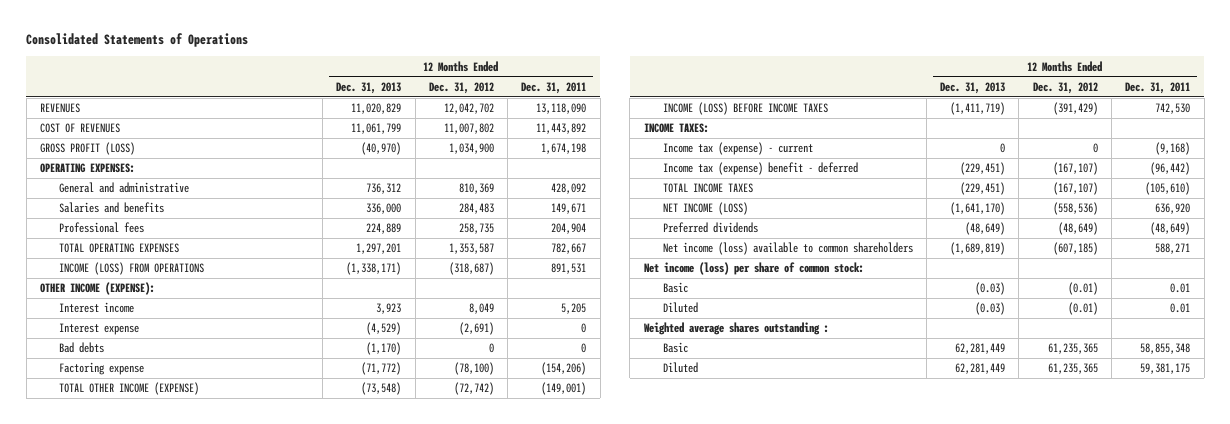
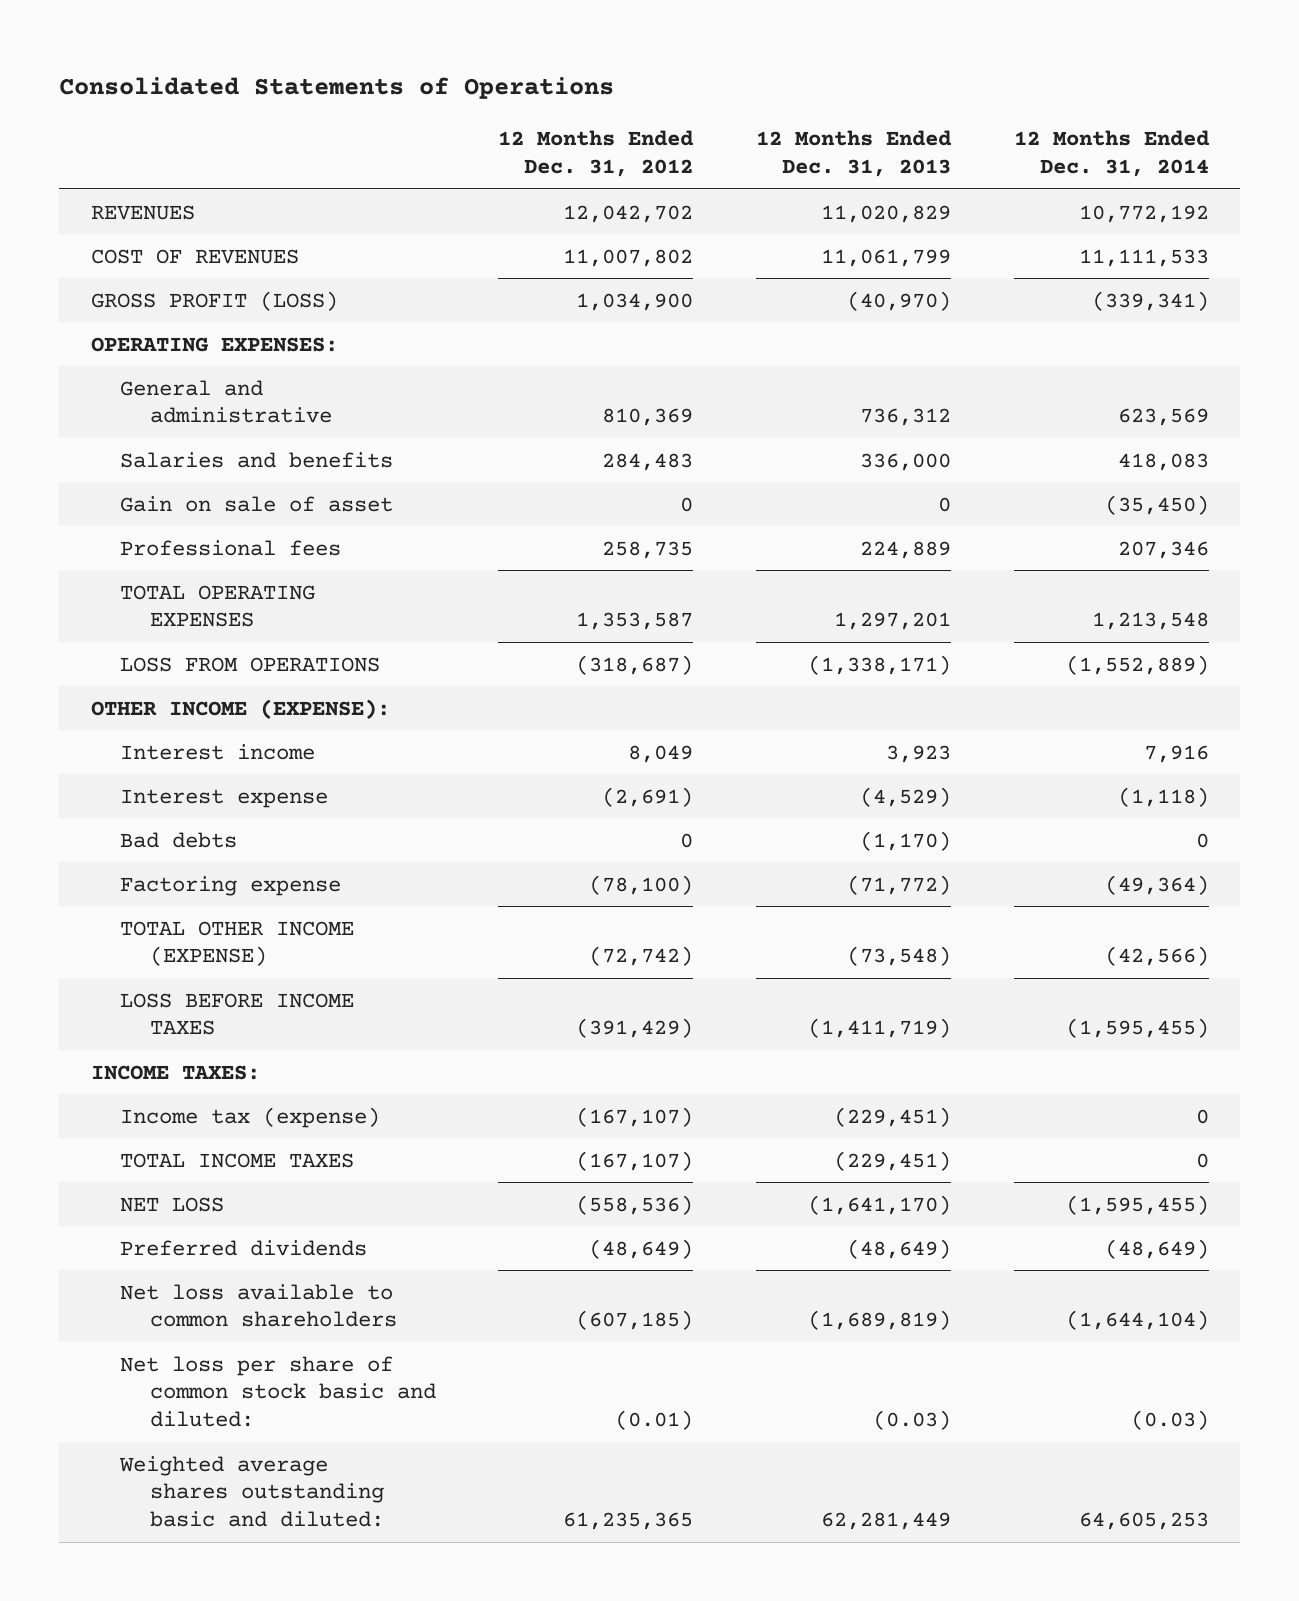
- | 12 Months Ended Dec. 31, 2013 | 12 Months Ended Dec. 31, 2012 | 12 Months Ended Dec. 31, 2011
+ | 12 Months Ended Dec. 31, 2012 | 12 Months Ended Dec. 31, 2013 | 12 Months Ended Dec. 31, 2014
+ Gain on sale of asset | 0 | 0 | (35,450)
- INCOME (LOSS) FROM OPERATIONS | (1,338,171) | (318,687) | 891,531
+ LOSS FROM OPERATIONS | (318,687) | (1,338,171) | (1,552,889)
- INCOME (LOSS) BEFORE INCOME TAXES | (1,411,719) | (391,429) | 742,530
+ LOSS BEFORE INCOME TAXES | (391,429) | (1,411,719) | (1,595,455)
- Income tax (expense) - current | 0 | 0 | (9,168)
- Income tax (expense) benefit - deferred | (229,451) | (167,107) | (96,442)
+ Income tax (expense) | (167,107) | (229,451) | 0
- NET INCOME (LOSS) | (1,641,170) | (558,536) | 636,920
+ NET LOSS | (558,536) | (1,641,170) | (1,595,455)
- Net income (loss) available to common shareholders | (1,689,819) | (607,185) | 588,271
- Net income (loss) per share of common stock:
- Basic | (0.03) | (0.01) | 0.01
- Diluted | (0.03) | (0.01) | 0.01
- Weighted average shares outstanding :
- Basic | 62,281,449 | 61,235,365 | 58,855,348
- Diluted | 62,281,449 | 61,235,365 | 59,381,175
+ Net loss available to common shareholders | (607,185) | (1,689,819) | (1,644,104)
+ Net loss per share of common stock basic and diluted: | (0.01) | (0.03) | (0.03)
+ Weighted average shares outstanding basic and diluted: | 61,235,365 | 62,281,449 | 64,605,253

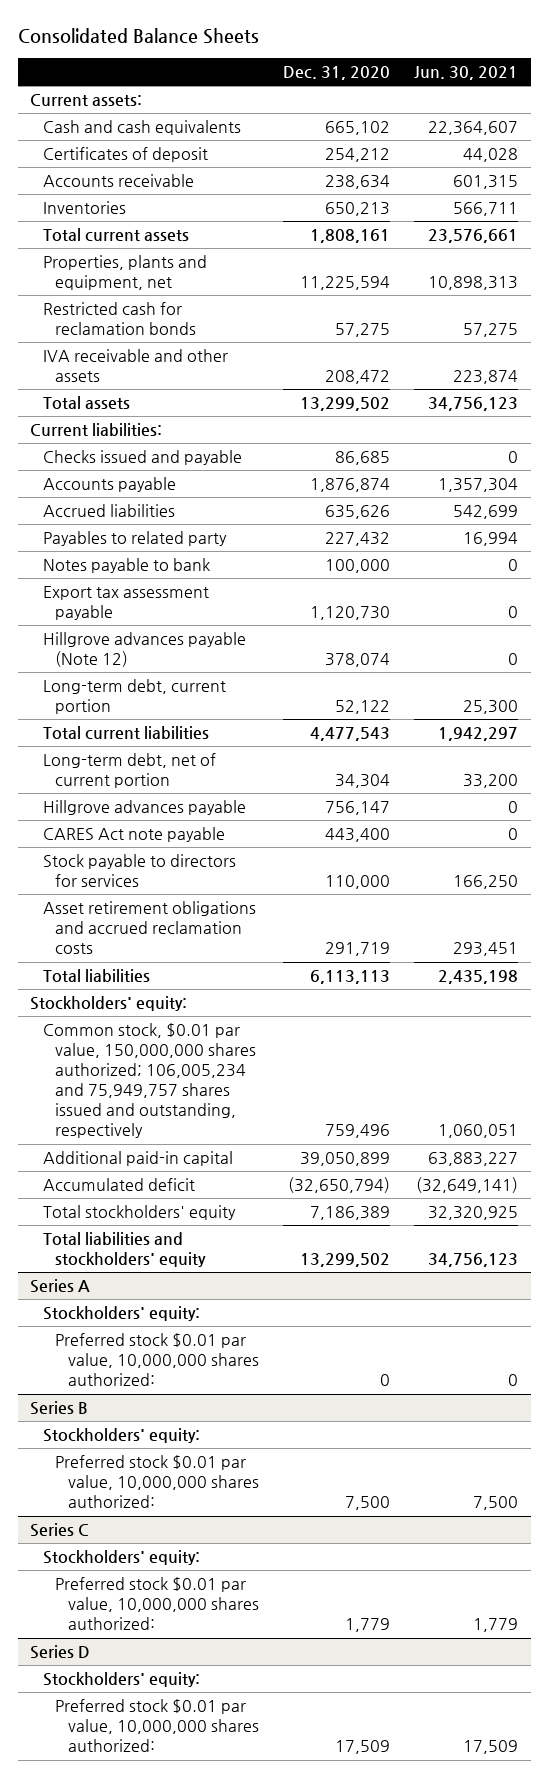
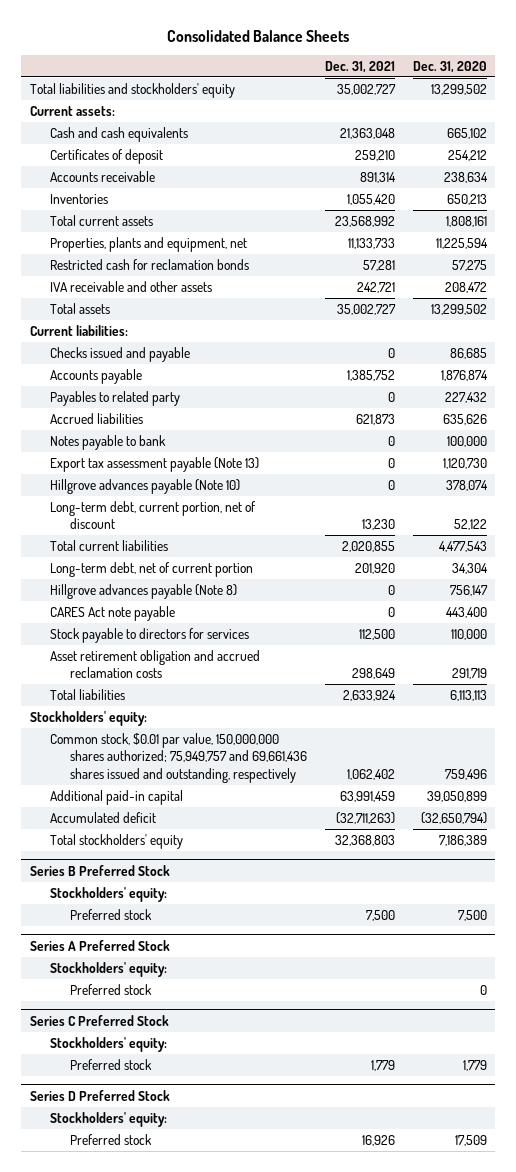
- | Dec. 31, 2020 | Jun. 30, 2021
+ | Dec. 31, 2021 | Dec. 31, 2020
moved up: Total liabilities and stockholders' equity | 35,002,727 | 13,299,502
moved down: Accrued liabilities | 621,873 | 635,626
- Export tax assessment payable | 1,120,730 | 0
- Hillgrove advances payable (Note 12) | 378,074 | 0
- Long-term debt, current portion | 52,122 | 25,300
+ Export tax assessment payable (Note 13) | 0 | 1,120,730
+ Hillgrove advances payable (Note 10) | 0 | 378,074
+ Long-term debt, current portion, net of discount | 13,230 | 52,122
- Hillgrove advances payable | 756,147 | 0
+ Hillgrove advances payable (Note 8) | 0 | 756,147
- Asset retirement obligations and accrued reclamation costs | 291,719 | 293,451
+ Asset retirement obligation and accrued reclamation costs | 298,649 | 291,719
- Common stock, $0.01 par value, 150,000,000 shares authorized; 106,005,234 and 75,949,757 shares issued and outstanding, respectively | 759,496 | 1,060,051
+ Common stock, $0.01 par value, 150,000,000 shares authorized; 75,949,757 and 69,661,436 shares issued and outstanding, respectively | 1,062,402 | 759,496
- Series A
+ Series B Preferred Stock
- Preferred stock $0.01 par value, 10,000,000 shares authorized: | 0 | 0
- Series B
+ Preferred stock | 7,500 | 7,500
+ Series A Preferred Stock
- Preferred stock $0.01 par value, 10,000,000 shares authorized: | 7,500 | 7,500
- Series C
+ Preferred stock | | 0
+ Series C Preferred Stock
- Preferred stock $0.01 par value, 10,000,000 shares authorized: | 1,779 | 1,779
- Series D
+ Preferred stock | 1,779 | 1,779
+ Series D Preferred Stock
- Preferred stock $0.01 par value, 10,000,000 shares authorized: | 17,509 | 17,509
+ Preferred stock | 16,926 | 17,509

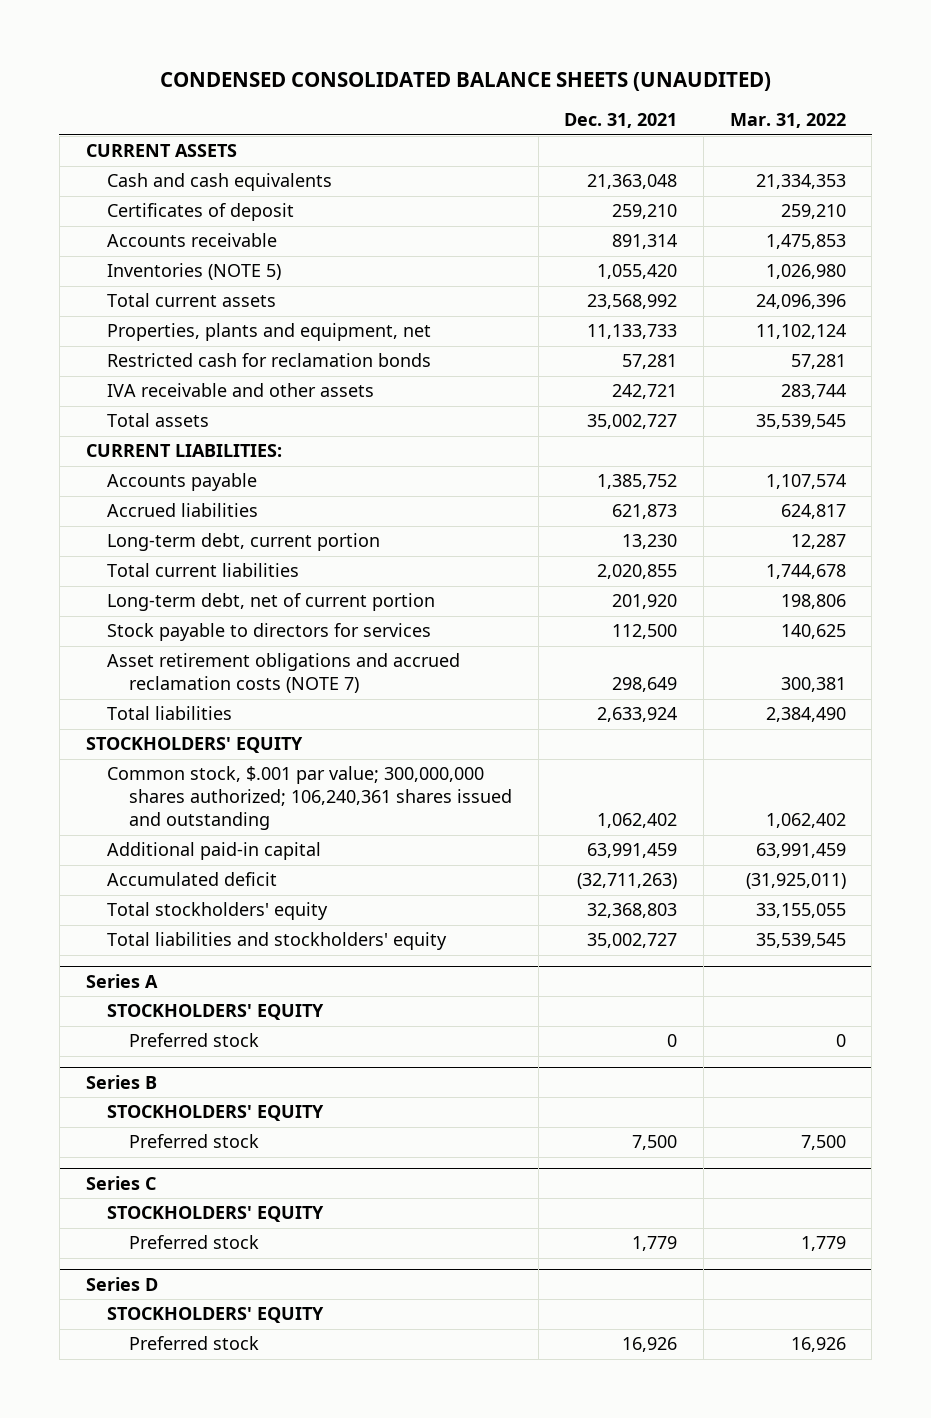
- Consolidated Balance Sheets
+ CONDENSED CONSOLIDATED BALANCE SHEETS (UNAUDITED)
- | Dec. 31, 2021 | Dec. 31, 2020
+ | Dec. 31, 2021 | Mar. 31, 2022
- Current assets:
+ CURRENT ASSETS
- Inventories | 1,055,420 | 650,213
+ Inventories (NOTE 5) | 1,055,420 | 1,026,980
- Current liabilities:
- Checks issued and payable | 0 | 86,685
+ CURRENT LIABILITIES:
- Payables to related party | 0 | 227,432
- Notes payable to bank | 0 | 100,000
- Export tax assessment payable (Note 13) | 0 | 1,120,730
- Hillgrove advances payable (Note 10) | 0 | 378,074
- Long-term debt, current portion, net of discount | 13,230 | 52,122
+ Long-term debt, current portion | 13,230 | 12,287
- Hillgrove advances payable (Note 8) | 0 | 756,147
- CARES Act note payable | 0 | 443,400
- Asset retirement obligation and accrued reclamation costs | 298,649 | 291,719
+ Asset retirement obligations and accrued reclamation costs (NOTE 7) | 298,649 | 300,381
- Stockholders' equity:
- Common stock, $0.01 par value, 150,000,000 shares authorized; 75,949,757 and 69,661,436 shares issued and outstanding, respectively | 1,062,402 | 759,496
+ STOCKHOLDERS' EQUITY
+ Common stock, $.001 par value; 300,000,000 shares authorized; 106,240,361 shares issued and outstanding | 1,062,402 | 1,062,402
- Series B Preferred Stock
- Stockholders' equity:
moved down: Total liabilities and stockholders' equity | 35,002,727 | 35,539,545
+ Series A
+ STOCKHOLDERS' EQUITY
+ Preferred stock | 0 | 0
+ Series B
+ STOCKHOLDERS' EQUITY
- Series A Preferred Stock
- Stockholders' equity:
- Preferred stock | | 0
- Series C Preferred Stock
- Stockholders' equity:
+ Series C
+ STOCKHOLDERS' EQUITY
- Series D Preferred Stock
- Stockholders' equity:
+ Series D
+ STOCKHOLDERS' EQUITY

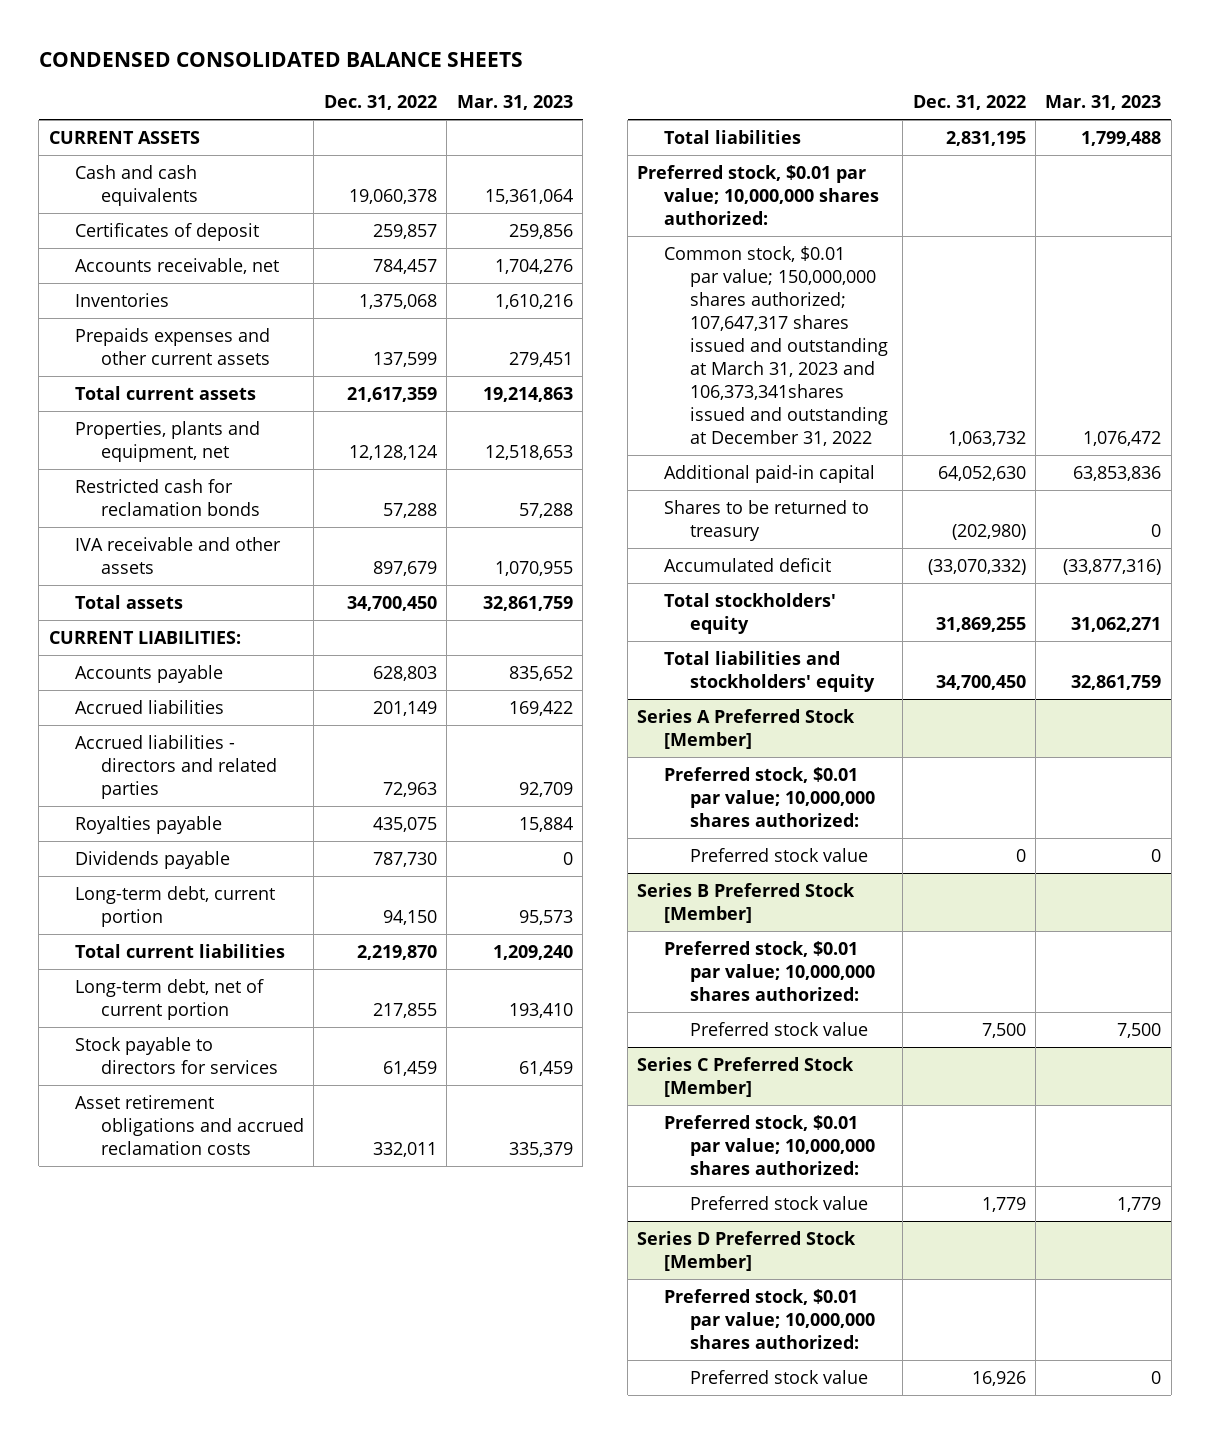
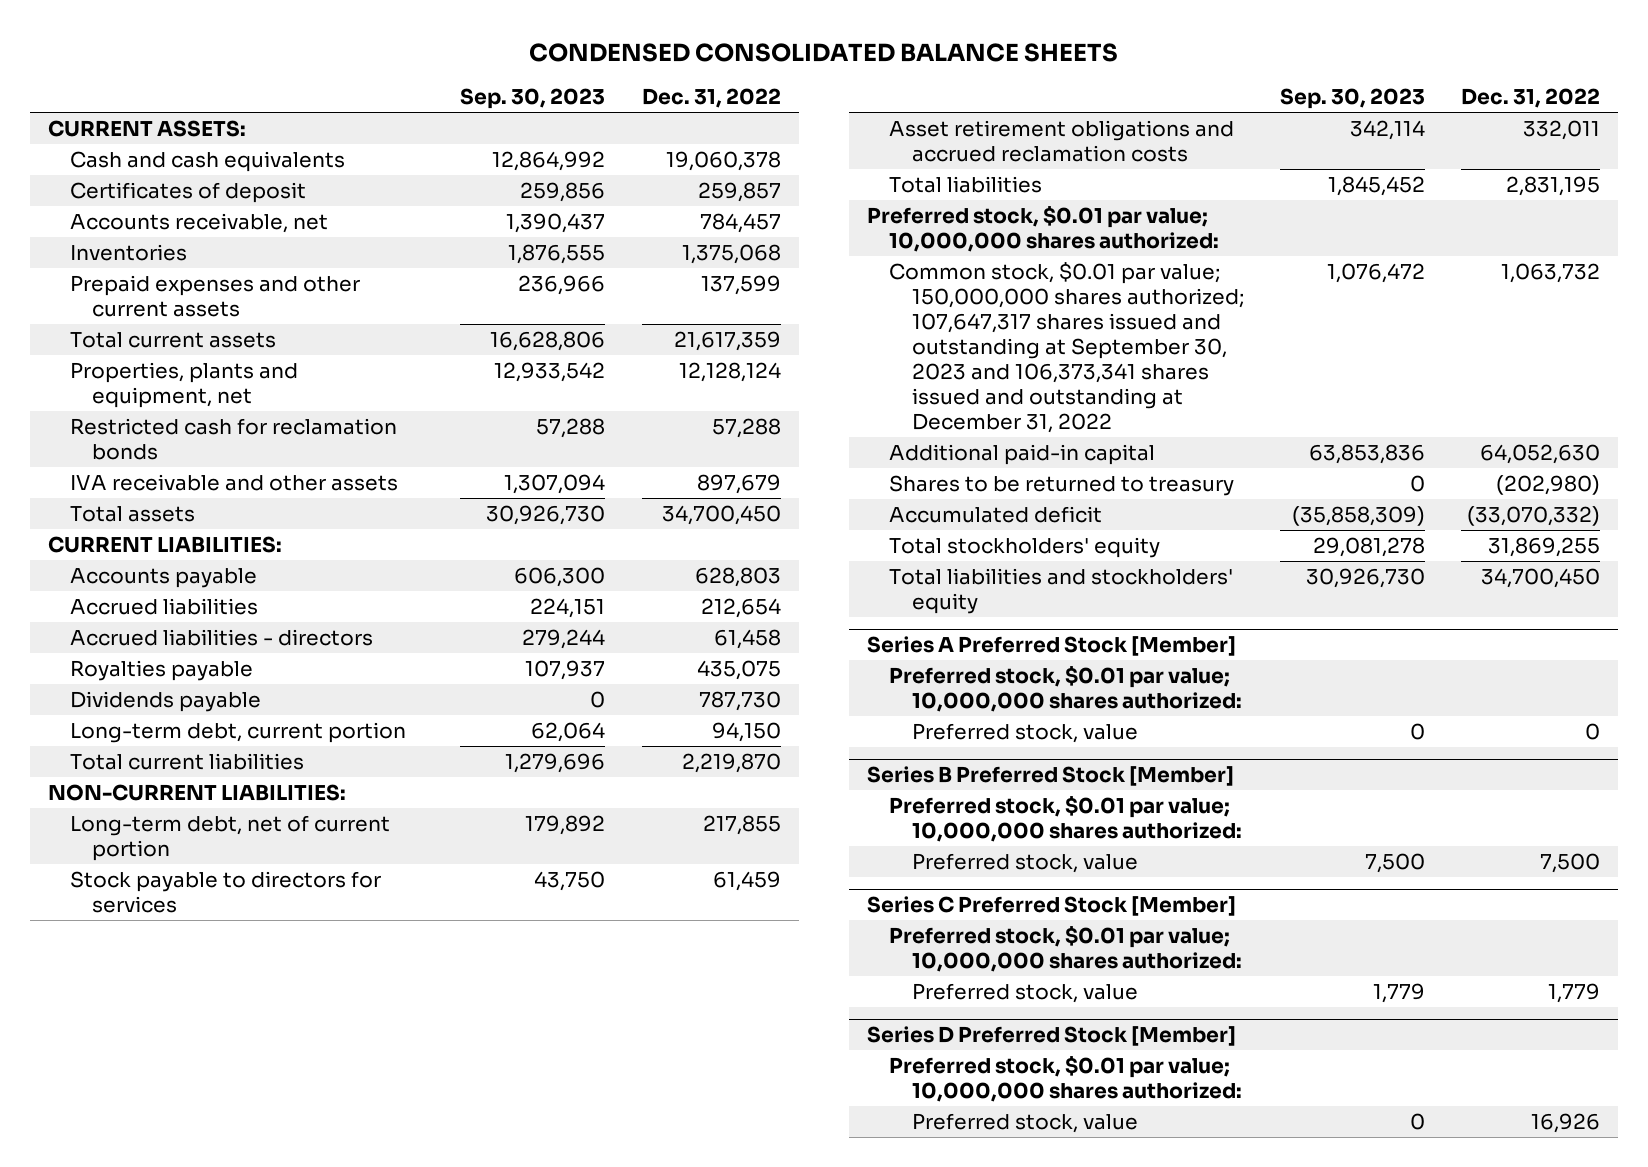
- | Dec. 31, 2022 | Mar. 31, 2023
+ | Sep. 30, 2023 | Dec. 31, 2022
- CURRENT ASSETS
+ CURRENT ASSETS:
- Prepaids expenses and other current assets | 137,599 | 279,451
+ Prepaid expenses and other current assets | 236,966 | 137,599
- Accrued liabilities | 201,149 | 169,422
- Accrued liabilities - directors and related parties | 72,963 | 92,709
+ Accrued liabilities | 224,151 | 212,654
+ Accrued liabilities - directors | 279,244 | 61,458
+ NON-CURRENT LIABILITIES:
- Common stock, $0.01 par value; 150,000,000 shares authorized; 107,647,317 shares issued and outstanding at March 31, 2023 and 106,373,341shares issued and outstanding at December 31, 2022 | 1,063,732 | 1,076,472
+ Common stock, $0.01 par value; 150,000,000 shares authorized; 107,647,317 shares issued and outstanding at September 30, 2023 and 106,373,341 shares issued and outstanding at December 31, 2022 | 1,076,472 | 1,063,732
@ Series A Preferred Stock [Member]
- Preferred stock value | 0 | 0
+ Preferred stock, value | 0 | 0
@ Series B Preferred Stock [Member]
- Preferred stock value | 7,500 | 7,500
+ Preferred stock, value | 7,500 | 7,500
@ Series C Preferred Stock [Member]
- Preferred stock value | 1,779 | 1,779
+ Preferred stock, value | 1,779 | 1,779
@ Series D Preferred Stock [Member]
- Preferred stock value | 16,926 | 0
+ Preferred stock, value | 0 | 16,926

